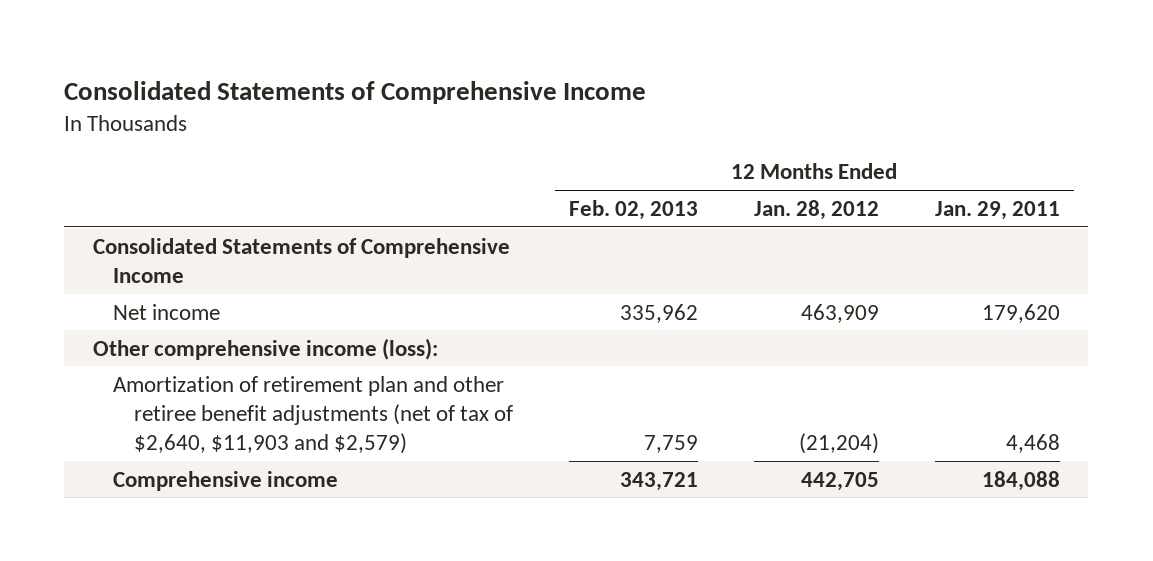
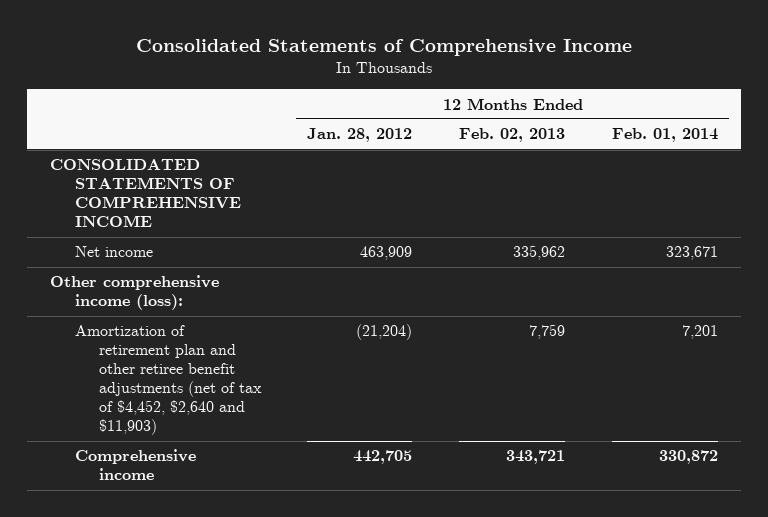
- | 12 Months Ended Feb. 02, 2013 | 12 Months Ended Jan. 28, 2012 | 12 Months Ended Jan. 29, 2011
+ | 12 Months Ended Jan. 28, 2012 | 12 Months Ended Feb. 02, 2013 | 12 Months Ended Feb. 01, 2014
- Consolidated Statements of Comprehensive Income
+ CONSOLIDATED STATEMENTS OF COMPREHENSIVE INCOME
- Amortization of retirement plan and other retiree benefit adjustments (net of tax of $2,640, $11,903 and $2,579) | 7,759 | (21,204) | 4,468
+ Amortization of retirement plan and other retiree benefit adjustments (net of tax of $4,452, $2,640 and $11,903) | (21,204) | 7,759 | 7,201

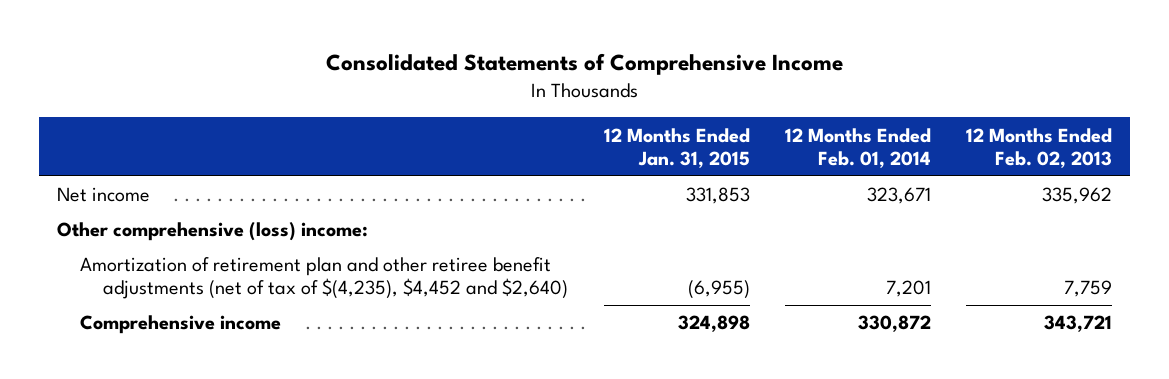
- | 12 Months Ended Jan. 28, 2012 | 12 Months Ended Feb. 02, 2013 | 12 Months Ended Feb. 01, 2014
+ | 12 Months Ended Jan. 31, 2015 | 12 Months Ended Feb. 01, 2014 | 12 Months Ended Feb. 02, 2013
- CONSOLIDATED STATEMENTS OF COMPREHENSIVE INCOME
- Other comprehensive income (loss):
- Amortization of retirement plan and other retiree benefit adjustments (net of tax of $4,452, $2,640 and $11,903) | (21,204) | 7,759 | 7,201
+ Other comprehensive (loss) income:
+ Amortization of retirement plan and other retiree benefit adjustments (net of tax of $(4,235), $4,452 and $2,640) | (6,955) | 7,201 | 7,759

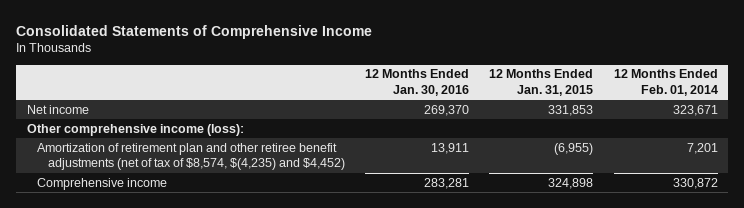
- | 12 Months Ended Jan. 31, 2015 | 12 Months Ended Feb. 01, 2014 | 12 Months Ended Feb. 02, 2013
+ | 12 Months Ended Jan. 30, 2016 | 12 Months Ended Jan. 31, 2015 | 12 Months Ended Feb. 01, 2014
- Other comprehensive (loss) income:
- Amortization of retirement plan and other retiree benefit adjustments (net of tax of $(4,235), $4,452 and $2,640) | (6,955) | 7,201 | 7,759
+ Other comprehensive income (loss):
+ Amortization of retirement plan and other retiree benefit adjustments (net of tax of $8,574, $(4,235) and $4,452) | 13,911 | (6,955) | 7,201

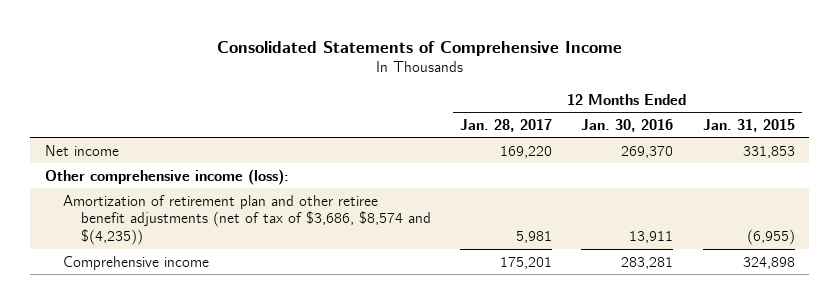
- | 12 Months Ended Jan. 30, 2016 | 12 Months Ended Jan. 31, 2015 | 12 Months Ended Feb. 01, 2014
+ | 12 Months Ended Jan. 28, 2017 | 12 Months Ended Jan. 30, 2016 | 12 Months Ended Jan. 31, 2015
- Amortization of retirement plan and other retiree benefit adjustments (net of tax of $8,574, $(4,235) and $4,452) | 13,911 | (6,955) | 7,201
+ Amortization of retirement plan and other retiree benefit adjustments (net of tax of $3,686, $8,574 and $(4,235)) | 5,981 | 13,911 | (6,955)

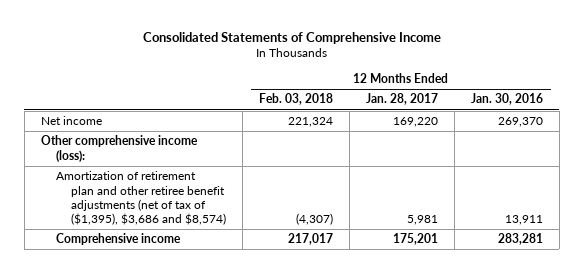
- | 12 Months Ended Jan. 28, 2017 | 12 Months Ended Jan. 30, 2016 | 12 Months Ended Jan. 31, 2015
+ | 12 Months Ended Feb. 03, 2018 | 12 Months Ended Jan. 28, 2017 | 12 Months Ended Jan. 30, 2016
- Amortization of retirement plan and other retiree benefit adjustments (net of tax of $3,686, $8,574 and $(4,235)) | 5,981 | 13,911 | (6,955)
+ Amortization of retirement plan and other retiree benefit adjustments (net of tax of ($1,395), $3,686 and $8,574) | (4,307) | 5,981 | 13,911

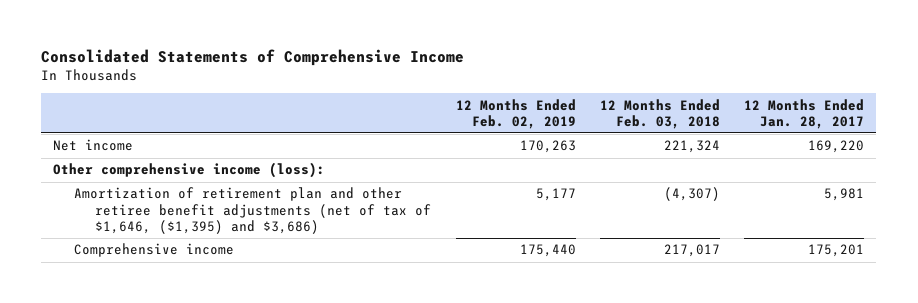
- | 12 Months Ended Feb. 03, 2018 | 12 Months Ended Jan. 28, 2017 | 12 Months Ended Jan. 30, 2016
+ | 12 Months Ended Feb. 02, 2019 | 12 Months Ended Feb. 03, 2018 | 12 Months Ended Jan. 28, 2017
- Amortization of retirement plan and other retiree benefit adjustments (net of tax of ($1,395), $3,686 and $8,574) | (4,307) | 5,981 | 13,911
+ Amortization of retirement plan and other retiree benefit adjustments (net of tax of $1,646, ($1,395) and $3,686) | 5,177 | (4,307) | 5,981

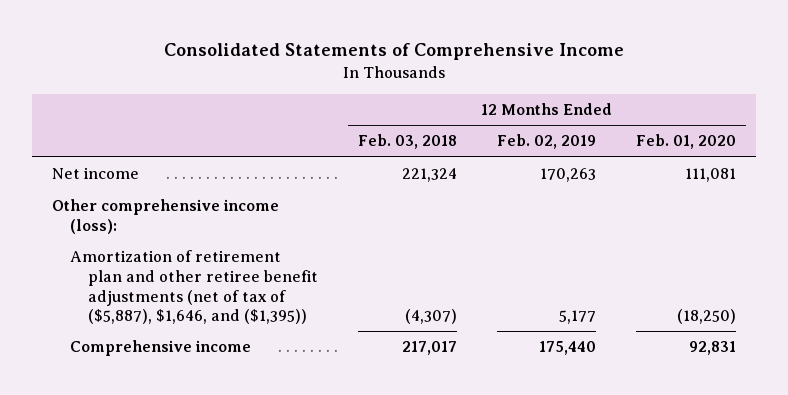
- | 12 Months Ended Feb. 02, 2019 | 12 Months Ended Feb. 03, 2018 | 12 Months Ended Jan. 28, 2017
+ | 12 Months Ended Feb. 03, 2018 | 12 Months Ended Feb. 02, 2019 | 12 Months Ended Feb. 01, 2020
- Amortization of retirement plan and other retiree benefit adjustments (net of tax of $1,646, ($1,395) and $3,686) | 5,177 | (4,307) | 5,981
+ Amortization of retirement plan and other retiree benefit adjustments (net of tax of ($5,887), $1,646, and ($1,395)) | (4,307) | 5,177 | (18,250)

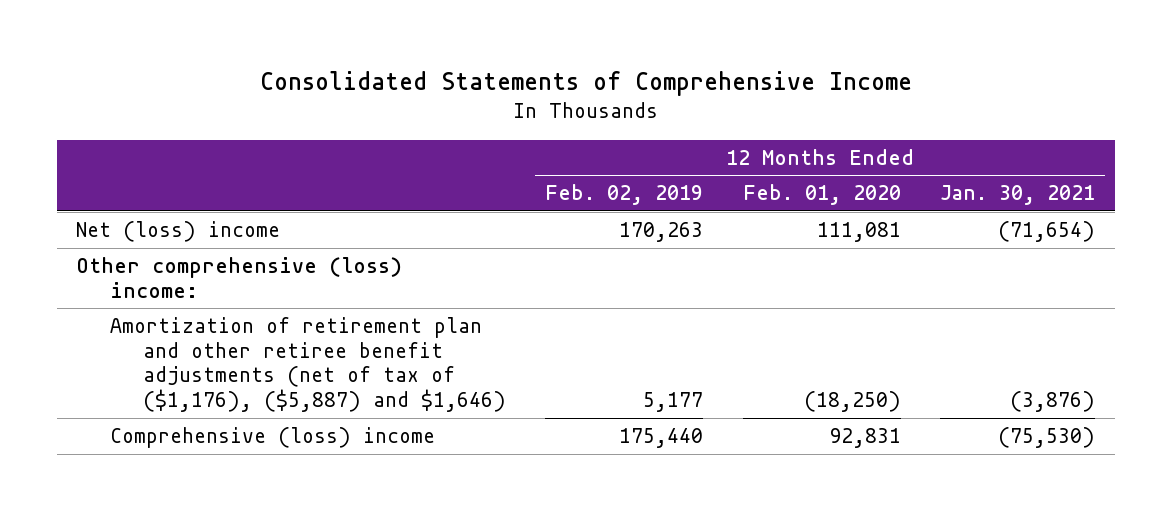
- | 12 Months Ended Feb. 03, 2018 | 12 Months Ended Feb. 02, 2019 | 12 Months Ended Feb. 01, 2020
+ | 12 Months Ended Feb. 02, 2019 | 12 Months Ended Feb. 01, 2020 | 12 Months Ended Jan. 30, 2021
- Net income | 221,324 | 170,263 | 111,081
- Other comprehensive income (loss):
- Amortization of retirement plan and other retiree benefit adjustments (net of tax of ($5,887), $1,646, and ($1,395)) | (4,307) | 5,177 | (18,250)
- Comprehensive income | 217,017 | 175,440 | 92,831
+ Net (loss) income | 170,263 | 111,081 | (71,654)
+ Other comprehensive (loss) income:
+ Amortization of retirement plan and other retiree benefit adjustments (net of tax of ($1,176), ($5,887) and $1,646) | 5,177 | (18,250) | (3,876)
+ Comprehensive (loss) income | 175,440 | 92,831 | (75,530)

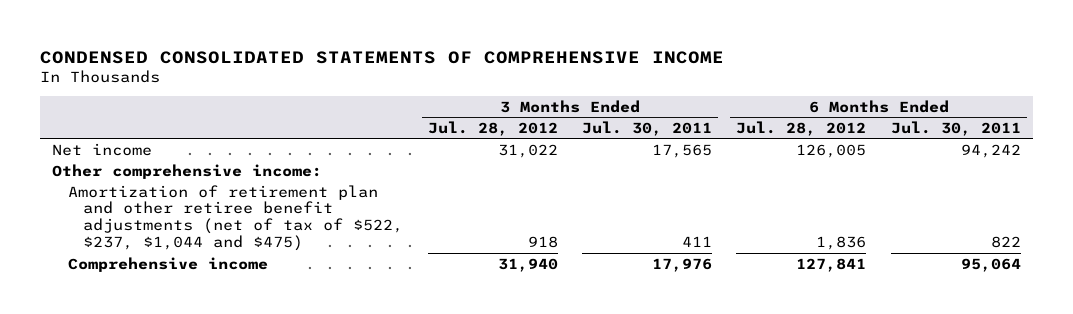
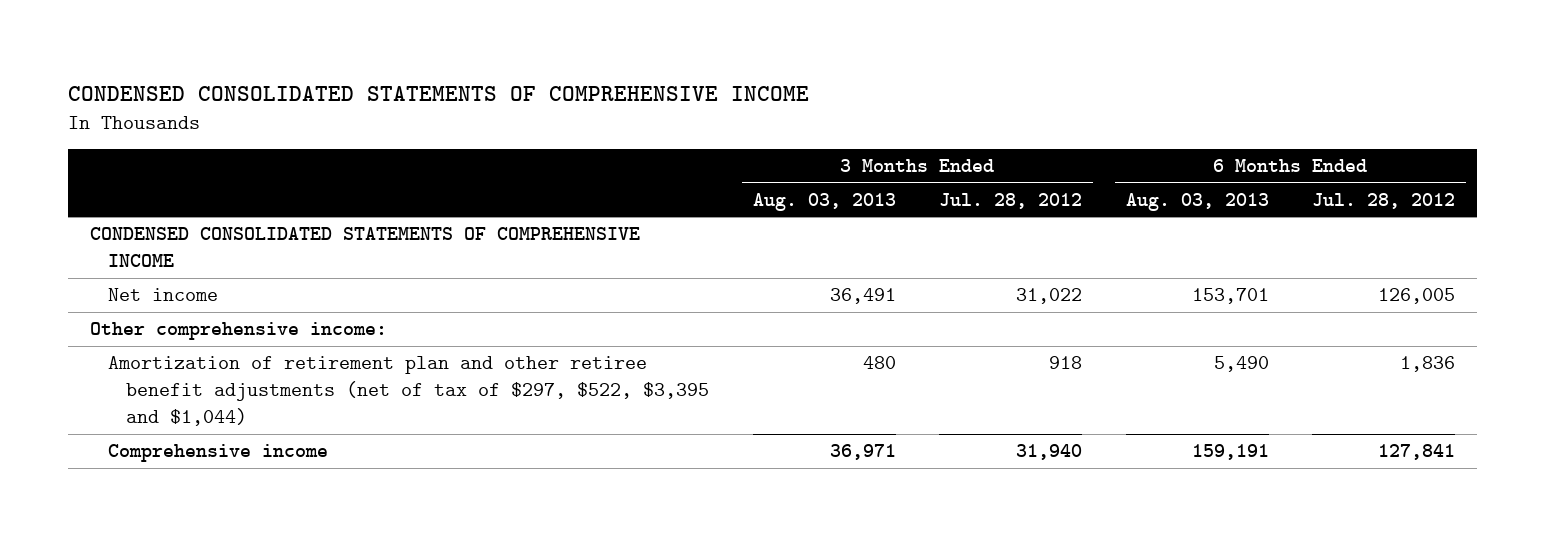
- | 3 Months Ended Jul. 28, 2012 | 3 Months Ended Jul. 30, 2011 | 6 Months Ended Jul. 28, 2012 | 6 Months Ended Jul. 30, 2011
+ | 3 Months Ended Aug. 03, 2013 | 3 Months Ended Jul. 28, 2012 | 6 Months Ended Aug. 03, 2013 | 6 Months Ended Jul. 28, 2012
+ CONDENSED CONSOLIDATED STATEMENTS OF COMPREHENSIVE INCOME
- Amortization of retirement plan and other retiree benefit adjustments (net of tax of $522, $237, $1,044 and $475) | 918 | 411 | 1,836 | 822
+ Amortization of retirement plan and other retiree benefit adjustments (net of tax of $297, $522, $3,395 and $1,044) | 480 | 918 | 5,490 | 1,836

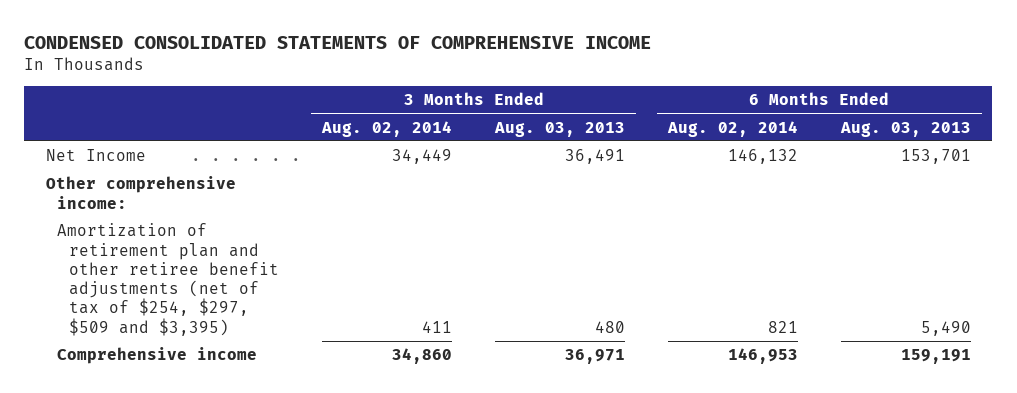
- | 3 Months Ended Aug. 03, 2013 | 3 Months Ended Jul. 28, 2012 | 6 Months Ended Aug. 03, 2013 | 6 Months Ended Jul. 28, 2012
+ | 3 Months Ended Aug. 02, 2014 | 3 Months Ended Aug. 03, 2013 | 6 Months Ended Aug. 02, 2014 | 6 Months Ended Aug. 03, 2013
- CONDENSED CONSOLIDATED STATEMENTS OF COMPREHENSIVE INCOME
- Net income | 36,491 | 31,022 | 153,701 | 126,005
+ Net Income | 34,449 | 36,491 | 146,132 | 153,701
- Amortization of retirement plan and other retiree benefit adjustments (net of tax of $297, $522, $3,395 and $1,044) | 480 | 918 | 5,490 | 1,836
+ Amortization of retirement plan and other retiree benefit adjustments (net of tax of $254, $297, $509 and $3,395) | 411 | 480 | 821 | 5,490

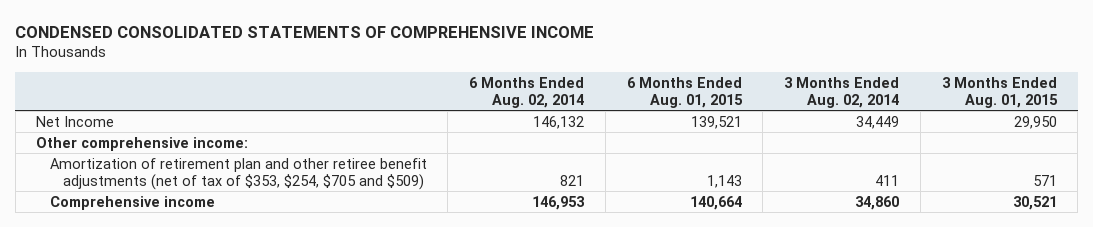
- | 3 Months Ended Aug. 02, 2014 | 3 Months Ended Aug. 03, 2013 | 6 Months Ended Aug. 02, 2014 | 6 Months Ended Aug. 03, 2013
+ | 6 Months Ended Aug. 02, 2014 | 6 Months Ended Aug. 01, 2015 | 3 Months Ended Aug. 02, 2014 | 3 Months Ended Aug. 01, 2015
- Amortization of retirement plan and other retiree benefit adjustments (net of tax of $254, $297, $509 and $3,395) | 411 | 480 | 821 | 5,490
+ Amortization of retirement plan and other retiree benefit adjustments (net of tax of $353, $254, $705 and $509) | 821 | 1,143 | 411 | 571

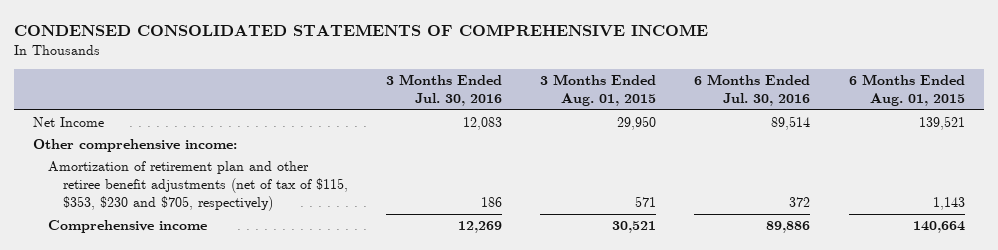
- | 6 Months Ended Aug. 02, 2014 | 6 Months Ended Aug. 01, 2015 | 3 Months Ended Aug. 02, 2014 | 3 Months Ended Aug. 01, 2015
+ | 3 Months Ended Jul. 30, 2016 | 3 Months Ended Aug. 01, 2015 | 6 Months Ended Jul. 30, 2016 | 6 Months Ended Aug. 01, 2015
- Amortization of retirement plan and other retiree benefit adjustments (net of tax of $353, $254, $705 and $509) | 821 | 1,143 | 411 | 571
+ Amortization of retirement plan and other retiree benefit adjustments (net of tax of $115, $353, $230 and $705, respectively) | 186 | 571 | 372 | 1,143

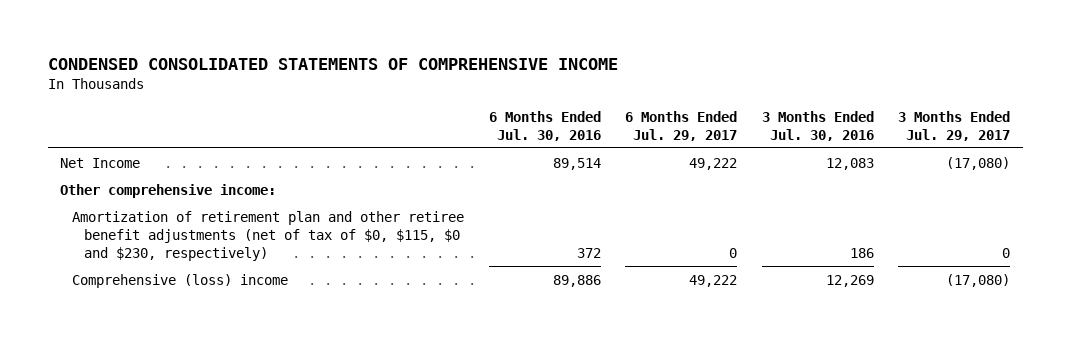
- | 3 Months Ended Jul. 30, 2016 | 3 Months Ended Aug. 01, 2015 | 6 Months Ended Jul. 30, 2016 | 6 Months Ended Aug. 01, 2015
+ | 6 Months Ended Jul. 30, 2016 | 6 Months Ended Jul. 29, 2017 | 3 Months Ended Jul. 30, 2016 | 3 Months Ended Jul. 29, 2017
- Amortization of retirement plan and other retiree benefit adjustments (net of tax of $115, $353, $230 and $705, respectively) | 186 | 571 | 372 | 1,143
- Comprehensive income | 12,269 | 30,521 | 89,886 | 140,664
+ Amortization of retirement plan and other retiree benefit adjustments (net of tax of $0, $115, $0 and $230, respectively) | 372 | 0 | 186 | 0
+ Comprehensive (loss) income | 89,886 | 49,222 | 12,269 | (17,080)

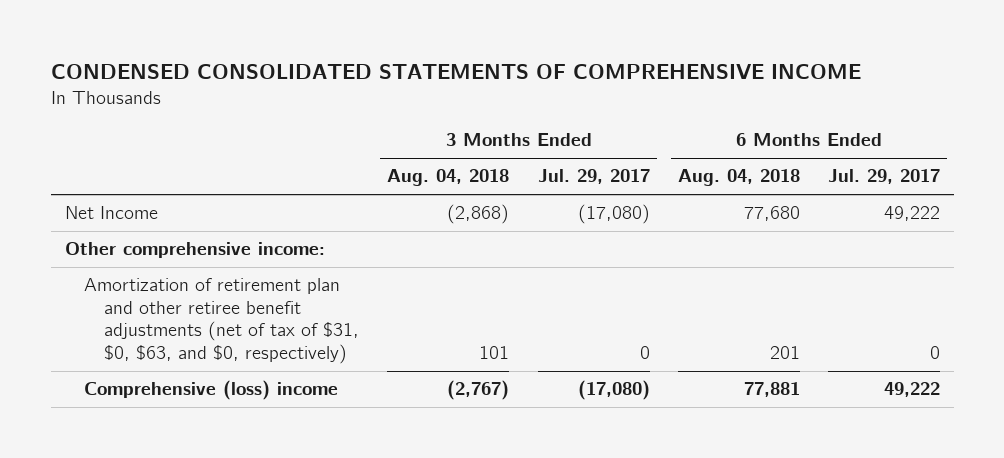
- | 6 Months Ended Jul. 30, 2016 | 6 Months Ended Jul. 29, 2017 | 3 Months Ended Jul. 30, 2016 | 3 Months Ended Jul. 29, 2017
+ | 3 Months Ended Aug. 04, 2018 | 3 Months Ended Jul. 29, 2017 | 6 Months Ended Aug. 04, 2018 | 6 Months Ended Jul. 29, 2017
- Amortization of retirement plan and other retiree benefit adjustments (net of tax of $0, $115, $0 and $230, respectively) | 372 | 0 | 186 | 0
+ Amortization of retirement plan and other retiree benefit adjustments (net of tax of $31, $0, $63, and $0, respectively) | 101 | 0 | 201 | 0

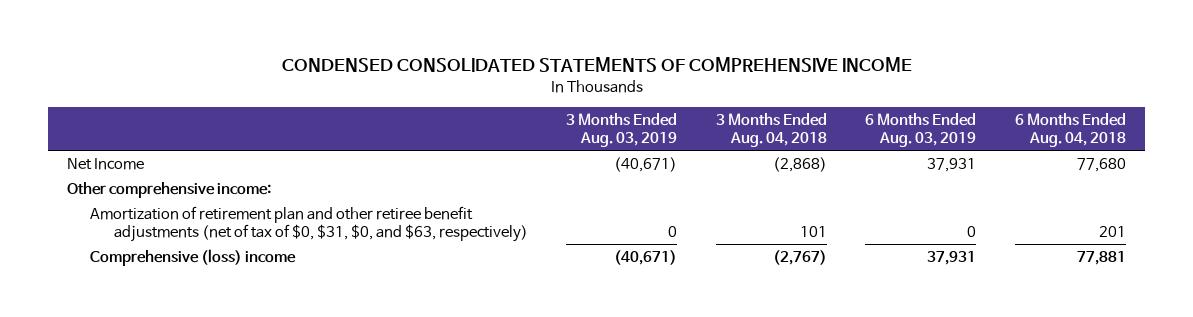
- | 3 Months Ended Aug. 04, 2018 | 3 Months Ended Jul. 29, 2017 | 6 Months Ended Aug. 04, 2018 | 6 Months Ended Jul. 29, 2017
+ | 3 Months Ended Aug. 03, 2019 | 3 Months Ended Aug. 04, 2018 | 6 Months Ended Aug. 03, 2019 | 6 Months Ended Aug. 04, 2018
- Amortization of retirement plan and other retiree benefit adjustments (net of tax of $31, $0, $63, and $0, respectively) | 101 | 0 | 201 | 0
+ Amortization of retirement plan and other retiree benefit adjustments (net of tax of $0, $31, $0, and $63, respectively) | 0 | 101 | 0 | 201

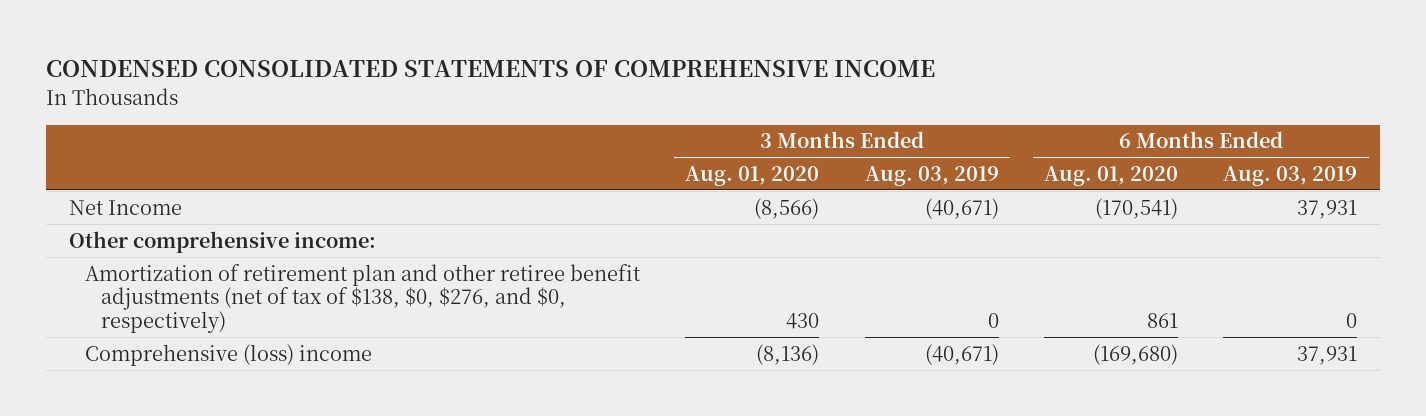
- | 3 Months Ended Aug. 03, 2019 | 3 Months Ended Aug. 04, 2018 | 6 Months Ended Aug. 03, 2019 | 6 Months Ended Aug. 04, 2018
+ | 3 Months Ended Aug. 01, 2020 | 3 Months Ended Aug. 03, 2019 | 6 Months Ended Aug. 01, 2020 | 6 Months Ended Aug. 03, 2019
- Amortization of retirement plan and other retiree benefit adjustments (net of tax of $0, $31, $0, and $63, respectively) | 0 | 101 | 0 | 201
+ Amortization of retirement plan and other retiree benefit adjustments (net of tax of $138, $0, $276, and $0, respectively) | 430 | 0 | 861 | 0

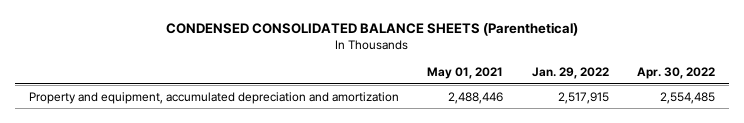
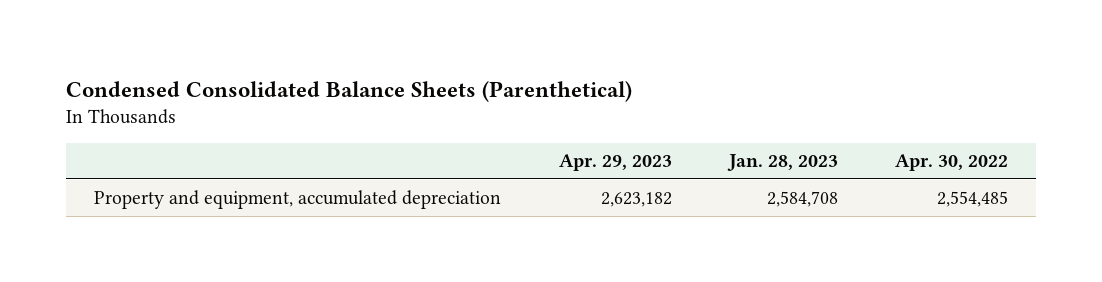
- CONDENSED CONSOLIDATED BALANCE SHEETS (Parenthetical)
+ Condensed Consolidated Balance Sheets (Parenthetical)
- | May 01, 2021 | Jan. 29, 2022 | Apr. 30, 2022
+ | Apr. 29, 2023 | Jan. 28, 2023 | Apr. 30, 2022
- Property and equipment, accumulated depreciation and amortization | 2,488,446 | 2,517,915 | 2,554,485
+ Property and equipment, accumulated depreciation | 2,623,182 | 2,584,708 | 2,554,485

